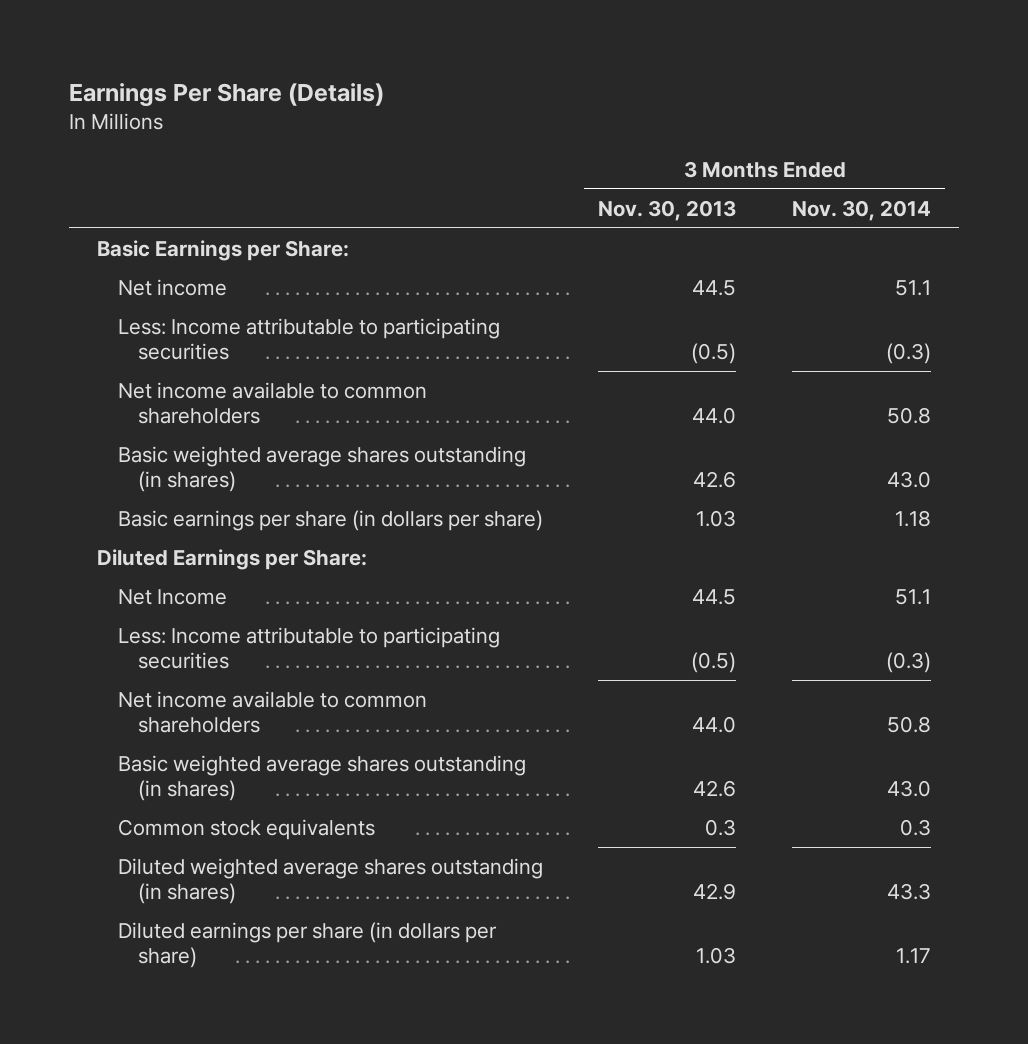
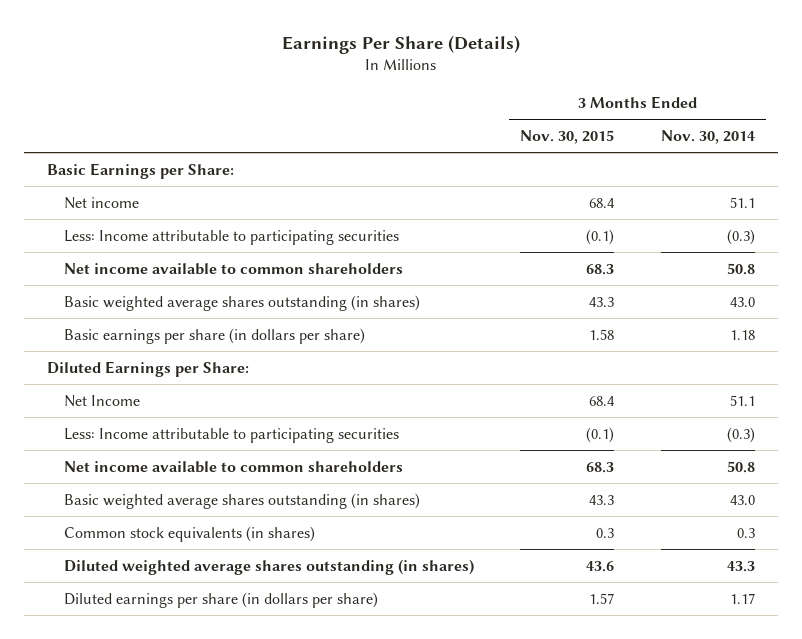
- | 3 Months Ended Nov. 30, 2013 | 3 Months Ended Nov. 30, 2014
+ | 3 Months Ended Nov. 30, 2015 | 3 Months Ended Nov. 30, 2014
- Common stock equivalents | 0.3 | 0.3
+ Common stock equivalents (in shares) | 0.3 | 0.3

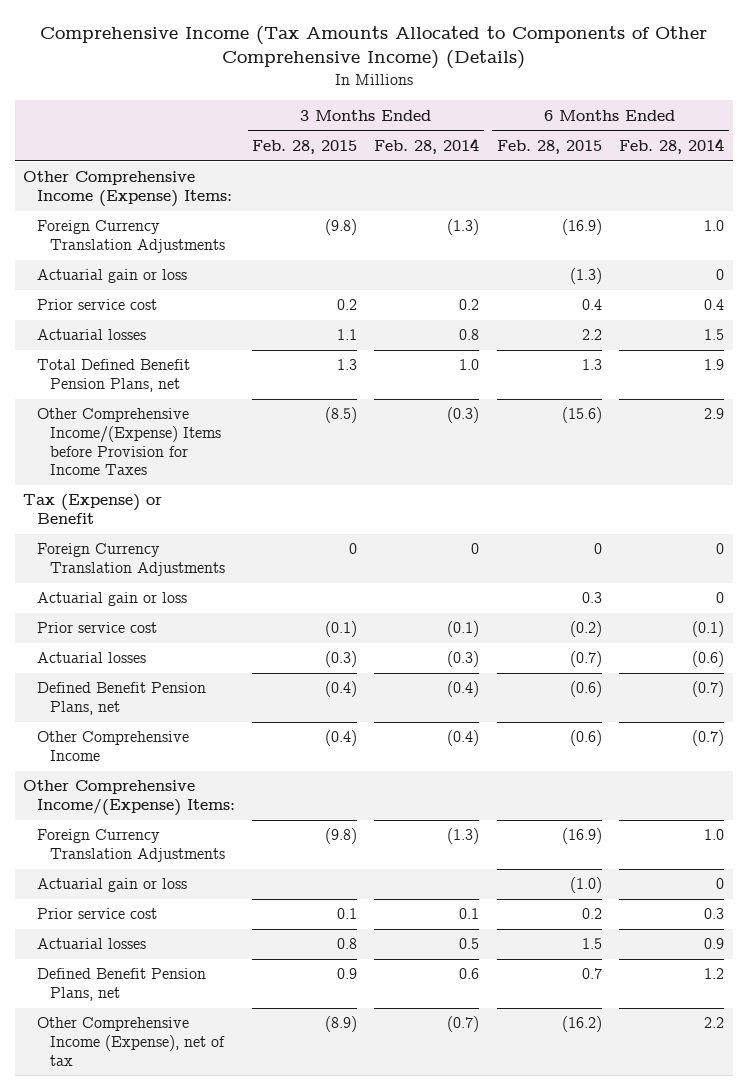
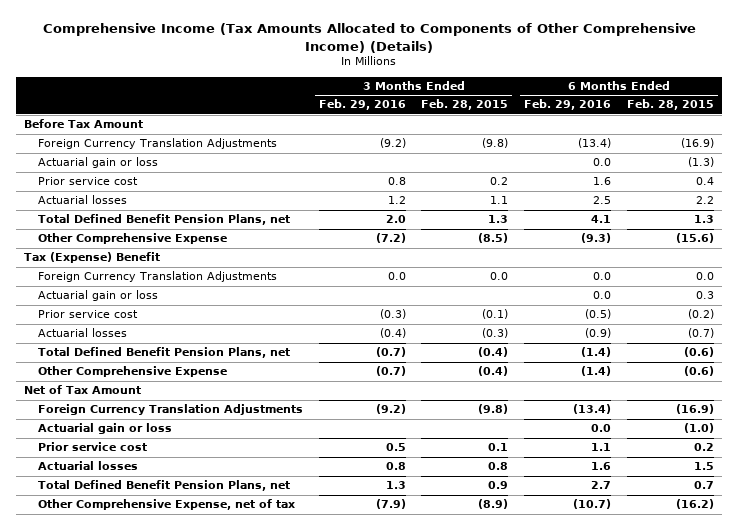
- | 3 Months Ended Feb. 28, 2015 | 3 Months Ended Feb. 28, 2014 | 6 Months Ended Feb. 28, 2015 | 6 Months Ended Feb. 28, 2014
+ | 3 Months Ended Feb. 29, 2016 | 3 Months Ended Feb. 28, 2015 | 6 Months Ended Feb. 29, 2016 | 6 Months Ended Feb. 28, 2015
- Other Comprehensive Income (Expense) Items:
+ Before Tax Amount
- Other Comprehensive Income/(Expense) Items before Provision for Income Taxes | (8.5) | (0.3) | (15.6) | 2.9
- Tax (Expense) or Benefit
- Foreign Currency Translation Adjustments | 0 | 0 | 0 | 0
+ Other Comprehensive Expense | (7.2) | (8.5) | (9.3) | (15.6)
+ Tax (Expense) Benefit
+ Foreign Currency Translation Adjustments | 0.0 | 0.0 | 0.0 | 0.0
- Defined Benefit Pension Plans, net | (0.4) | (0.4) | (0.6) | (0.7)
- Other Comprehensive Income | (0.4) | (0.4) | (0.6) | (0.7)
- Other Comprehensive Income/(Expense) Items:
+ Total Defined Benefit Pension Plans, net | (0.7) | (0.4) | (1.4) | (0.6)
+ Other Comprehensive Expense | (0.7) | (0.4) | (1.4) | (0.6)
+ Net of Tax Amount
- Defined Benefit Pension Plans, net | 0.9 | 0.6 | 0.7 | 1.2
- Other Comprehensive Income (Expense), net of tax | (8.9) | (0.7) | (16.2) | 2.2
+ Total Defined Benefit Pension Plans, net | 1.3 | 0.9 | 2.7 | 0.7
+ Other Comprehensive Expense, net of tax | (7.9) | (8.9) | (10.7) | (16.2)

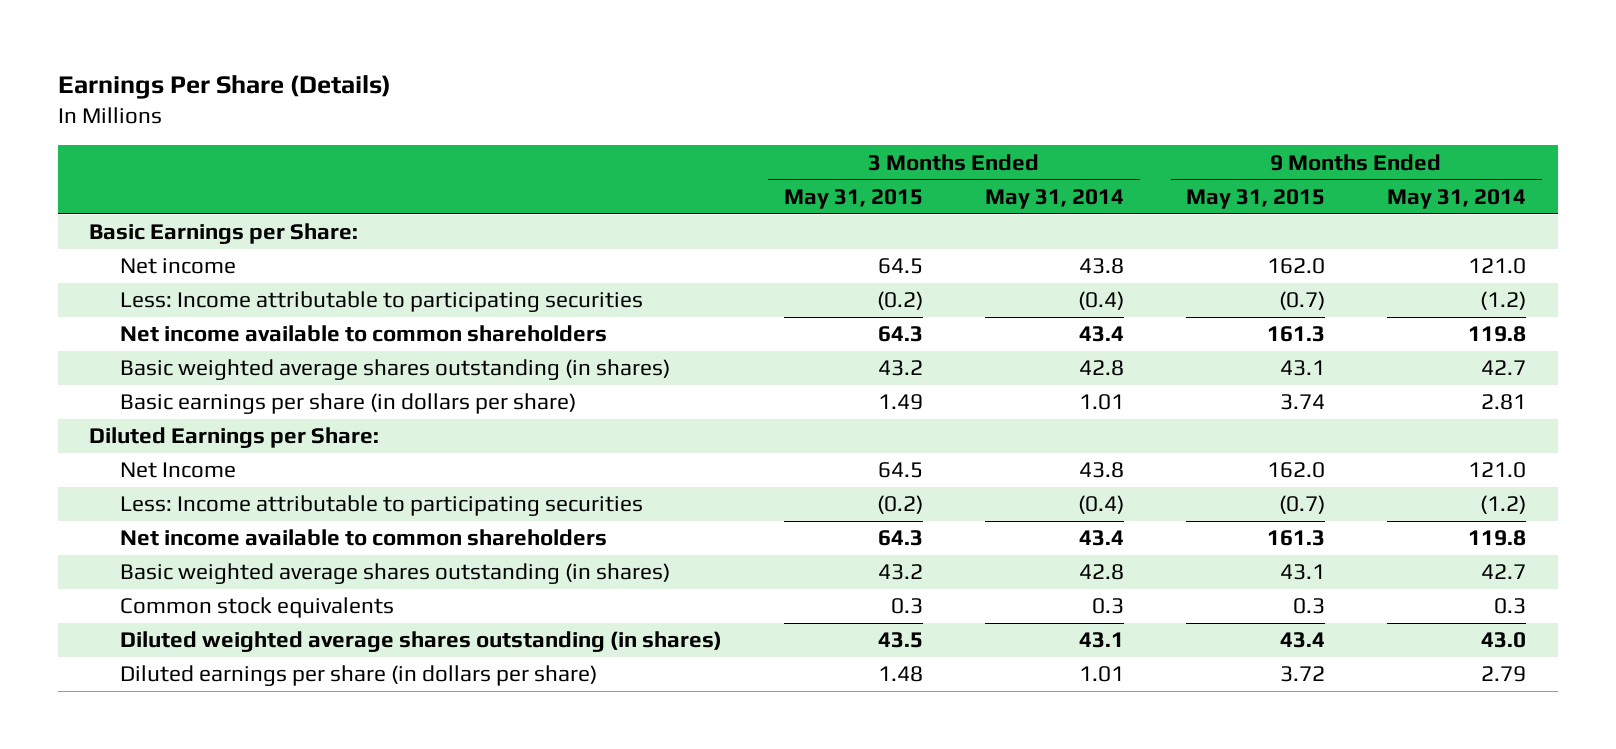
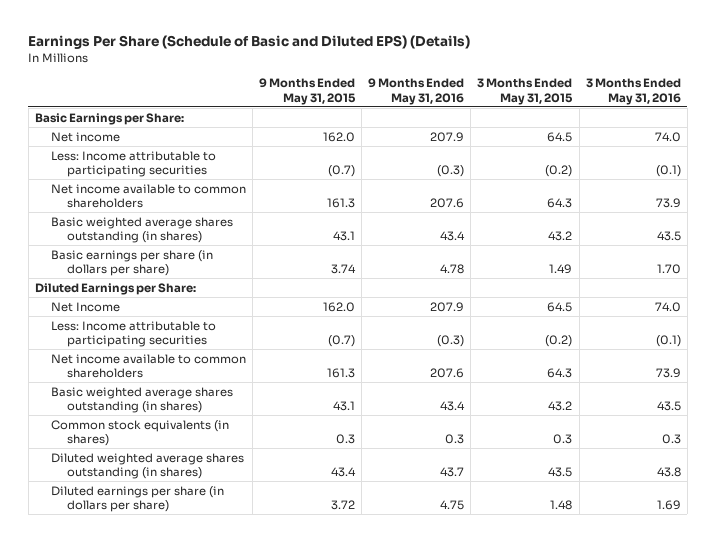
- Earnings Per Share (Details)
+ Earnings Per Share (Schedule of Basic and Diluted EPS) (Details)
- | 3 Months Ended May 31, 2015 | 3 Months Ended May 31, 2014 | 9 Months Ended May 31, 2015 | 9 Months Ended May 31, 2014
+ | 9 Months Ended May 31, 2015 | 9 Months Ended May 31, 2016 | 3 Months Ended May 31, 2015 | 3 Months Ended May 31, 2016
- Common stock equivalents | 0.3 | 0.3 | 0.3 | 0.3
+ Common stock equivalents (in shares) | 0.3 | 0.3 | 0.3 | 0.3

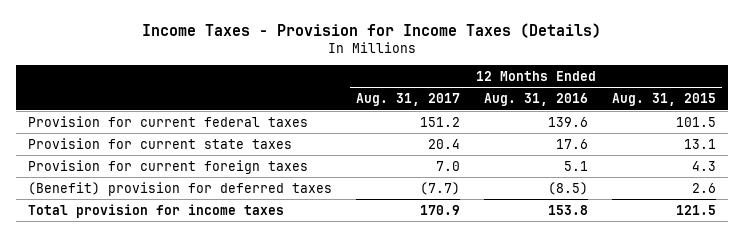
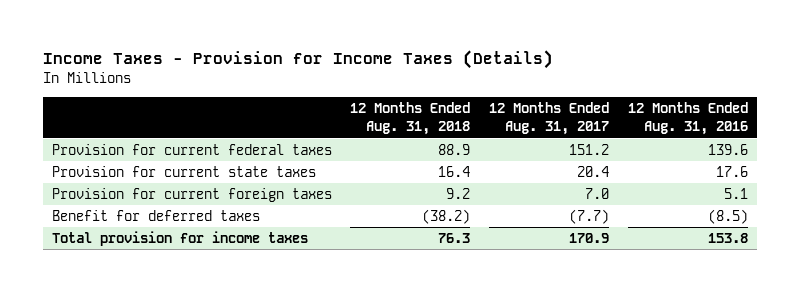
- | 12 Months Ended Aug. 31, 2017 | 12 Months Ended Aug. 31, 2016 | 12 Months Ended Aug. 31, 2015
+ | 12 Months Ended Aug. 31, 2018 | 12 Months Ended Aug. 31, 2017 | 12 Months Ended Aug. 31, 2016
- (Benefit) provision for deferred taxes | (7.7) | (8.5) | 2.6
+ Benefit for deferred taxes | (38.2) | (7.7) | (8.5)

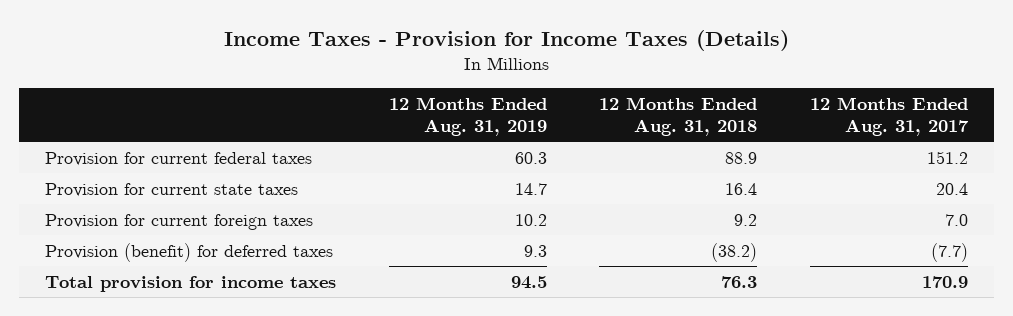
- | 12 Months Ended Aug. 31, 2018 | 12 Months Ended Aug. 31, 2017 | 12 Months Ended Aug. 31, 2016
+ | 12 Months Ended Aug. 31, 2019 | 12 Months Ended Aug. 31, 2018 | 12 Months Ended Aug. 31, 2017
- Benefit for deferred taxes | (38.2) | (7.7) | (8.5)
+ Provision (benefit) for deferred taxes | 9.3 | (38.2) | (7.7)

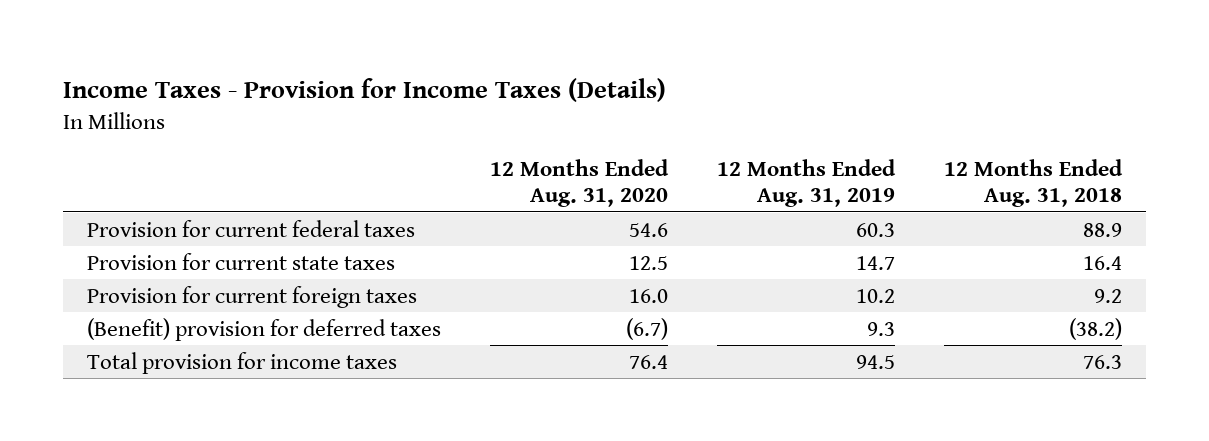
- | 12 Months Ended Aug. 31, 2019 | 12 Months Ended Aug. 31, 2018 | 12 Months Ended Aug. 31, 2017
+ | 12 Months Ended Aug. 31, 2020 | 12 Months Ended Aug. 31, 2019 | 12 Months Ended Aug. 31, 2018
- Provision (benefit) for deferred taxes | 9.3 | (38.2) | (7.7)
+ (Benefit) provision for deferred taxes | (6.7) | 9.3 | (38.2)

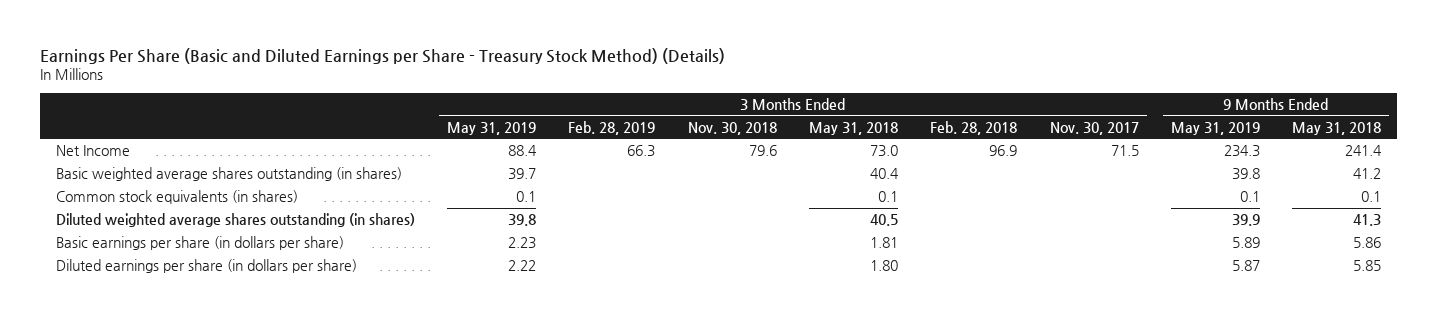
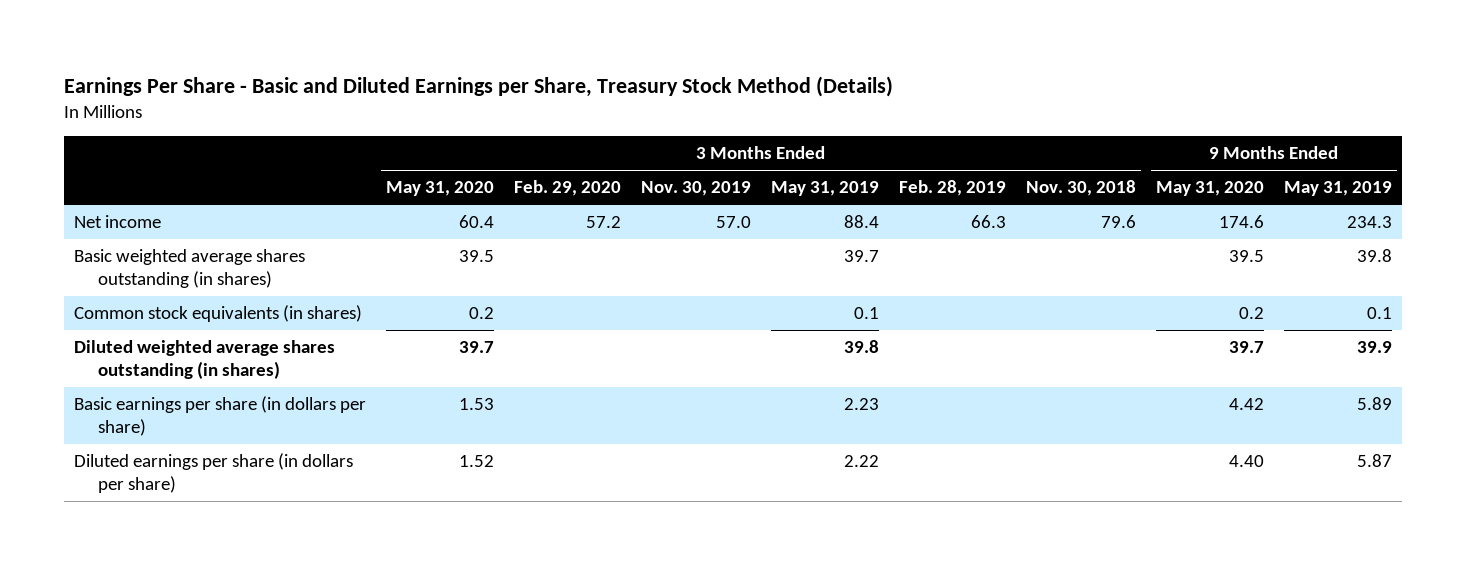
- Earnings Per Share (Basic and Diluted Earnings per Share - Treasury Stock Method) (Details)
+ Earnings Per Share - Basic and Diluted Earnings per Share, Treasury Stock Method (Details)
- | 3 Months Ended May 31, 2019 | 3 Months Ended Feb. 28, 2019 | 3 Months Ended Nov. 30, 2018 | 3 Months Ended May 31, 2018 | 3 Months Ended Feb. 28, 2018 | 3 Months Ended Nov. 30, 2017 | 9 Months Ended May 31, 2019 | 9 Months Ended May 31, 2018
+ | 3 Months Ended May 31, 2020 | 3 Months Ended Feb. 29, 2020 | 3 Months Ended Nov. 30, 2019 | 3 Months Ended May 31, 2019 | 3 Months Ended Feb. 28, 2019 | 3 Months Ended Nov. 30, 2018 | 9 Months Ended May 31, 2020 | 9 Months Ended May 31, 2019
- Net Income | 88.4 | 66.3 | 79.6 | 73.0 | 96.9 | 71.5 | 234.3 | 241.4
+ Net income | 60.4 | 57.2 | 57.0 | 88.4 | 66.3 | 79.6 | 174.6 | 234.3

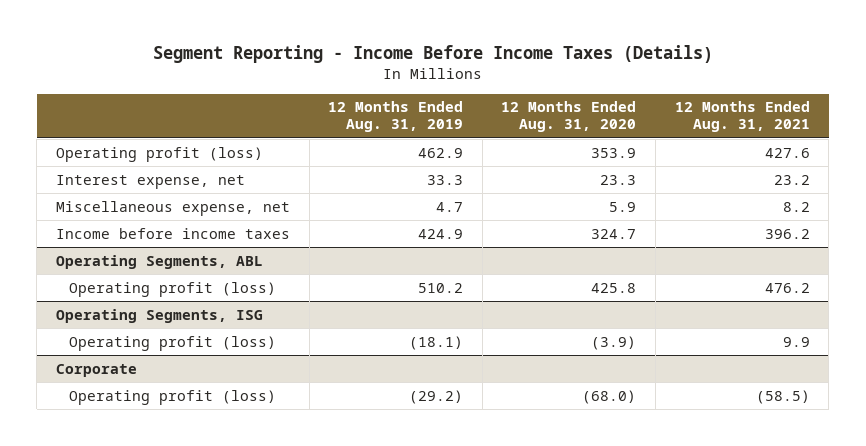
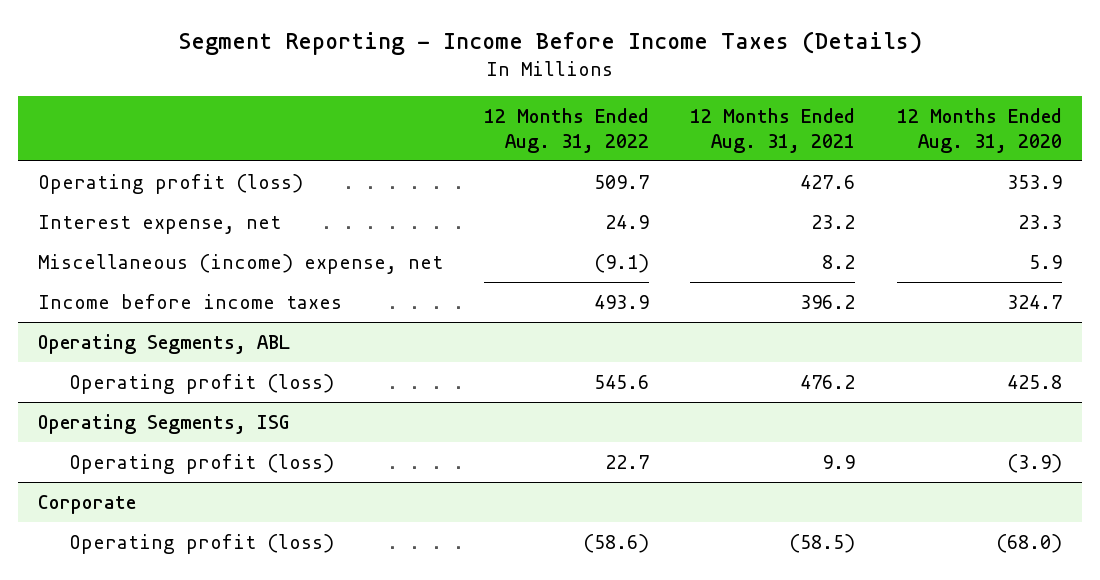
- | 12 Months Ended Aug. 31, 2019 | 12 Months Ended Aug. 31, 2020 | 12 Months Ended Aug. 31, 2021
+ | 12 Months Ended Aug. 31, 2022 | 12 Months Ended Aug. 31, 2021 | 12 Months Ended Aug. 31, 2020
- Miscellaneous expense, net | 4.7 | 5.9 | 8.2
+ Miscellaneous (income) expense, net | (9.1) | 8.2 | 5.9

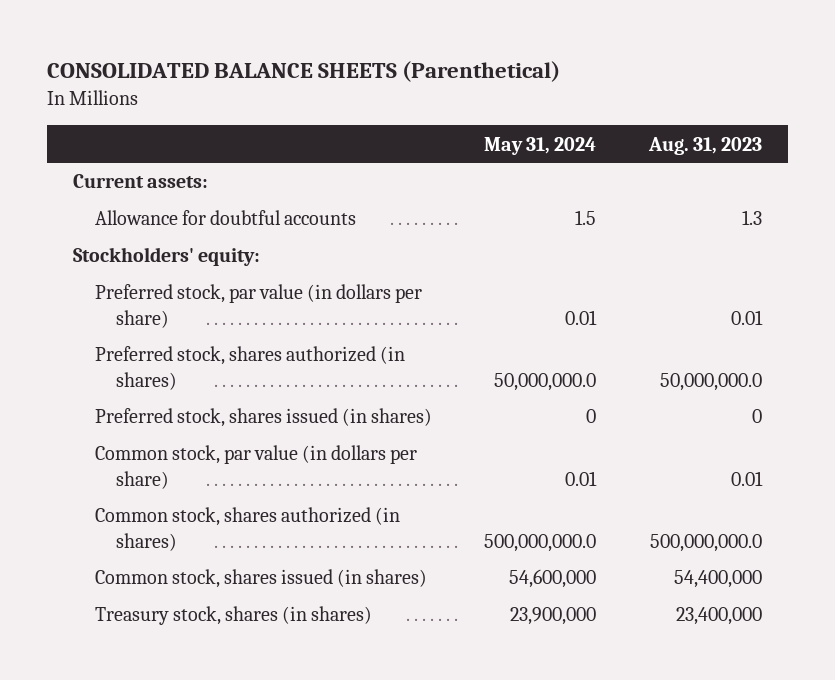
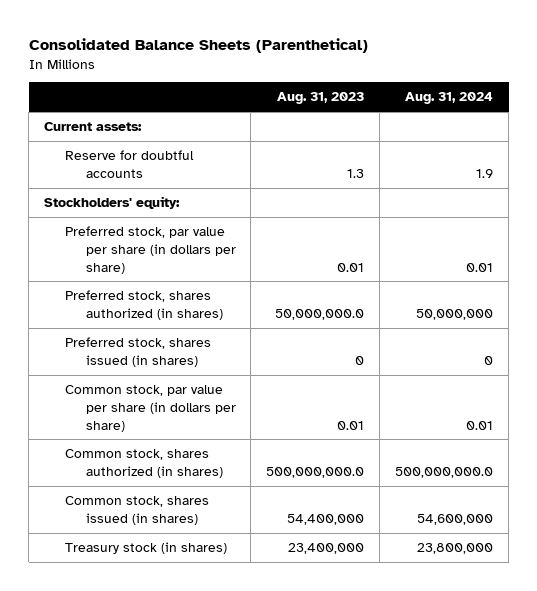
- CONSOLIDATED BALANCE SHEETS (Parenthetical)
+ Consolidated Balance Sheets (Parenthetical)
- | May 31, 2024 | Aug. 31, 2023
+ | Aug. 31, 2023 | Aug. 31, 2024
- Allowance for doubtful accounts | 1.5 | 1.3
+ Reserve for doubtful accounts | 1.3 | 1.9
- Preferred stock, par value (in dollars per share) | 0.01 | 0.01
+ Preferred stock, par value per share (in dollars per share) | 0.01 | 0.01
- Common stock, par value (in dollars per share) | 0.01 | 0.01
+ Common stock, par value per share (in dollars per share) | 0.01 | 0.01
- Treasury stock, shares (in shares) | 23,900,000 | 23,400,000
+ Treasury stock (in shares) | 23,400,000 | 23,800,000

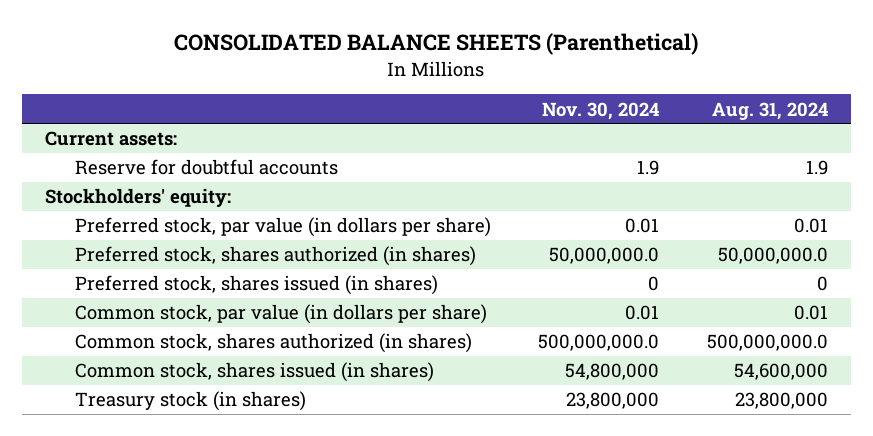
- Consolidated Balance Sheets (Parenthetical)
+ CONSOLIDATED BALANCE SHEETS (Parenthetical)
- | Aug. 31, 2023 | Aug. 31, 2024
+ | Nov. 30, 2024 | Aug. 31, 2024
- Preferred stock, par value per share (in dollars per share) | 0.01 | 0.01
- Preferred stock, shares authorized (in shares) | 50,000,000.0 | 50,000,000
+ Preferred stock, par value (in dollars per share) | 0.01 | 0.01
+ Preferred stock, shares authorized (in shares) | 50,000,000.0 | 50,000,000.0
- Common stock, par value per share (in dollars per share) | 0.01 | 0.01
+ Common stock, par value (in dollars per share) | 0.01 | 0.01

